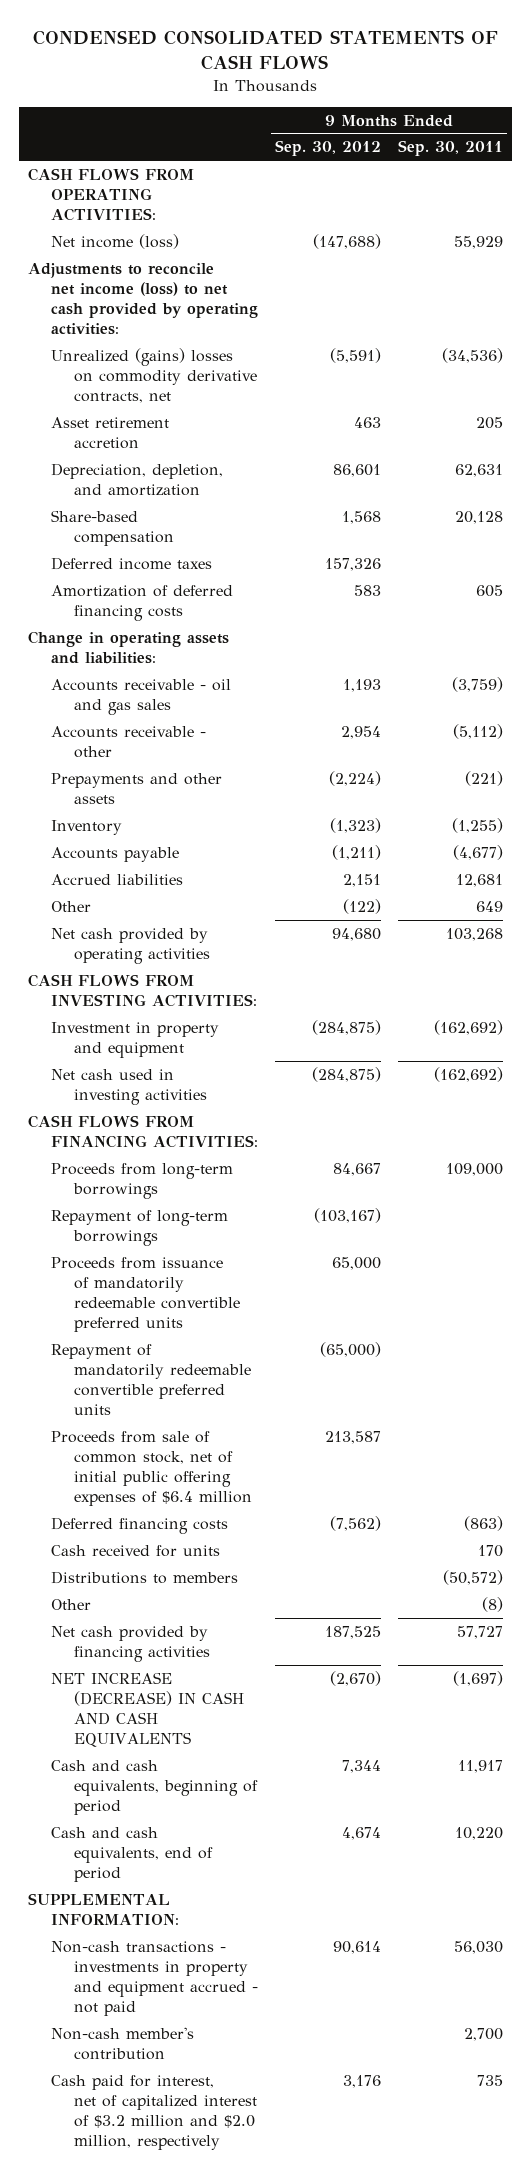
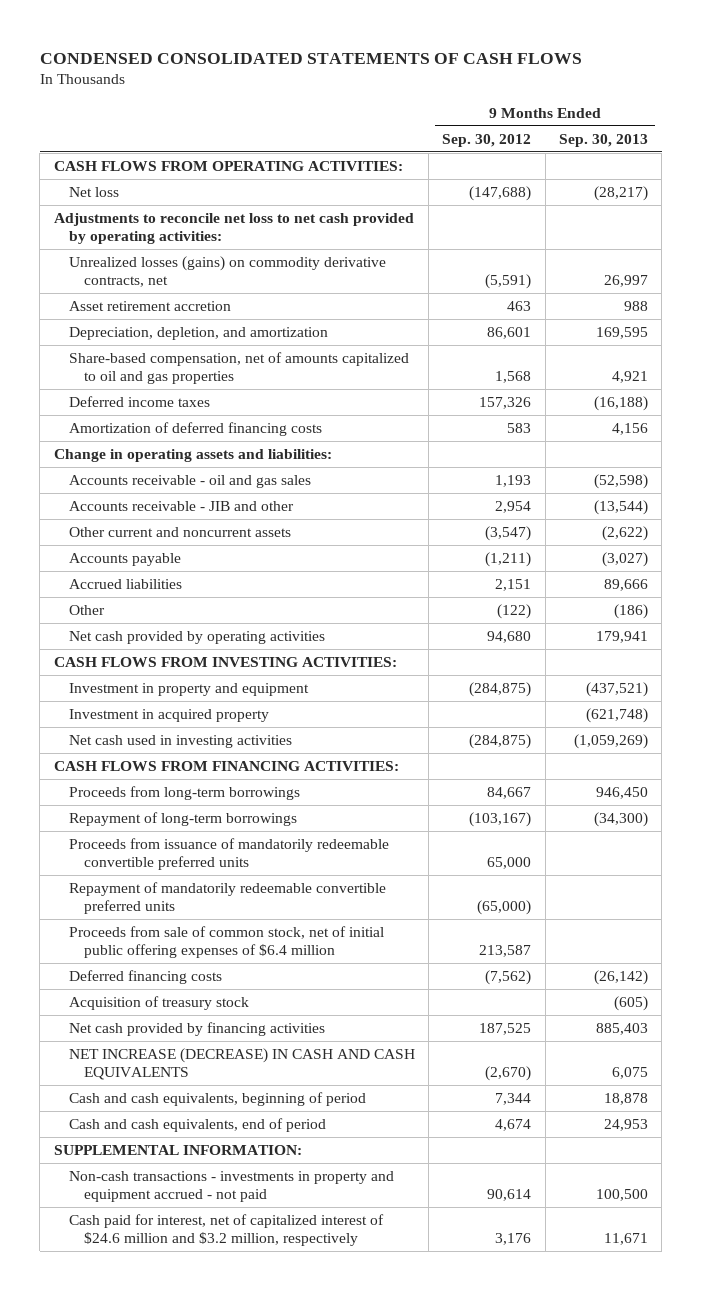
- | 9 Months Ended Sep. 30, 2012 | 9 Months Ended Sep. 30, 2011
+ | 9 Months Ended Sep. 30, 2012 | 9 Months Ended Sep. 30, 2013
- Net income (loss) | (147,688) | 55,929
- Adjustments to reconcile net income (loss) to net cash provided by operating activities:
- Unrealized (gains) losses on commodity derivative contracts, net | (5,591) | (34,536)
+ Net loss | (147,688) | (28,217)
+ Adjustments to reconcile net loss to net cash provided by operating activities:
+ Unrealized losses (gains) on commodity derivative contracts, net | (5,591) | 26,997
- Share-based compensation | 1,568 | 20,128
+ Share-based compensation, net of amounts capitalized to oil and gas properties | 1,568 | 4,921
- Accounts receivable - other | 2,954 | (5,112)
- Prepayments and other assets | (2,224) | (221)
- Inventory | (1,323) | (1,255)
+ Accounts receivable - JIB and other | 2,954 | (13,544)
+ Other current and noncurrent assets | (3,547) | (2,622)
+ Investment in acquired property | | (621,748)
- Cash received for units | | 170
- Distributions to members | | (50,572)
- Other | | (8)
+ Acquisition of treasury stock | | (605)
- Non-cash member's contribution | | 2,700
- Cash paid for interest, net of capitalized interest of $3.2 million and $2.0 million, respectively | 3,176 | 735
+ Cash paid for interest, net of capitalized interest of $24.6 million and $3.2 million, respectively | 3,176 | 11,671

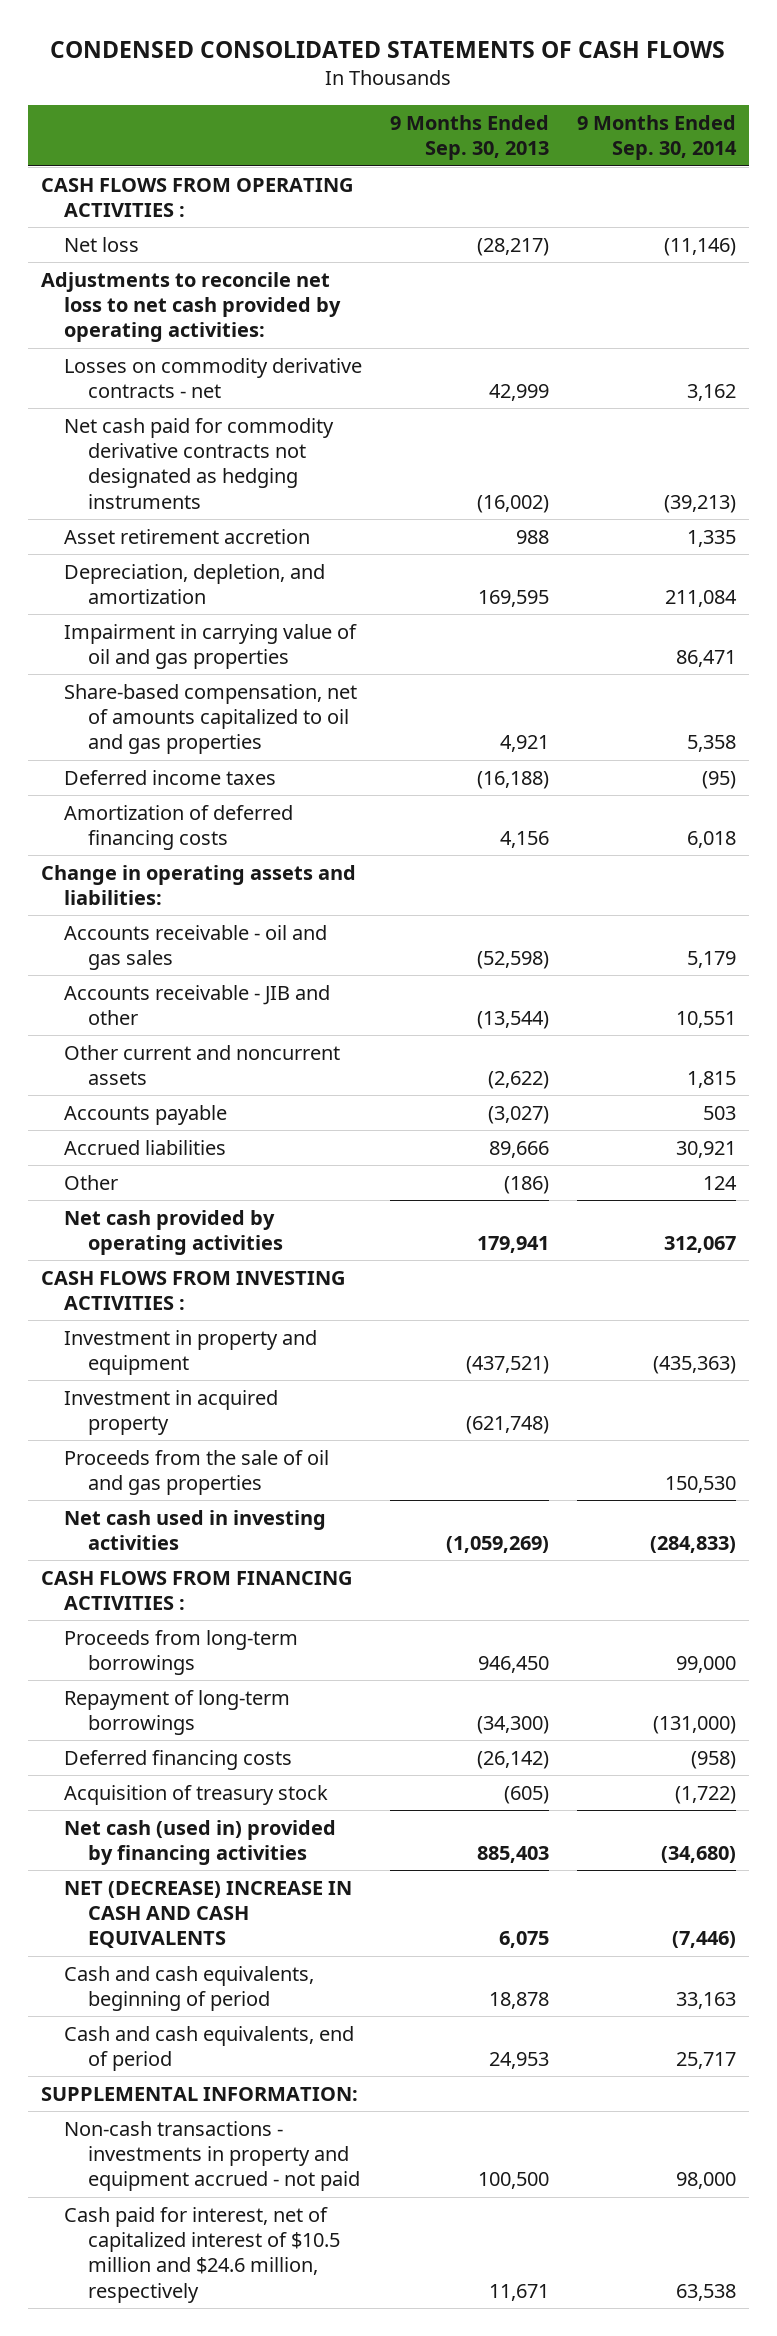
- | 9 Months Ended Sep. 30, 2012 | 9 Months Ended Sep. 30, 2013
+ | 9 Months Ended Sep. 30, 2013 | 9 Months Ended Sep. 30, 2014
- CASH FLOWS FROM OPERATING ACTIVITIES:
+ CASH FLOWS FROM OPERATING ACTIVITIES :
- Unrealized losses (gains) on commodity derivative contracts, net | (5,591) | 26,997
+ Losses on commodity derivative contracts - net | 42,999 | 3,162
+ Net cash paid for commodity derivative contracts not designated as hedging instruments | (16,002) | (39,213)
+ Impairment in carrying value of oil and gas properties | | 86,471
- CASH FLOWS FROM INVESTING ACTIVITIES:
+ CASH FLOWS FROM INVESTING ACTIVITIES :
+ Proceeds from the sale of oil and gas properties | | 150,530
- CASH FLOWS FROM FINANCING ACTIVITIES:
+ CASH FLOWS FROM FINANCING ACTIVITIES :
- Proceeds from issuance of mandatorily redeemable convertible preferred units | 65,000 |
- Repayment of mandatorily redeemable convertible preferred units | (65,000) |
- Proceeds from sale of common stock, net of initial public offering expenses of $6.4 million | 213,587 |
- Net cash provided by financing activities | 187,525 | 885,403
- NET INCREASE (DECREASE) IN CASH AND CASH EQUIVALENTS | (2,670) | 6,075
+ Net cash (used in) provided by financing activities | 885,403 | (34,680)
+ NET (DECREASE) INCREASE IN CASH AND CASH EQUIVALENTS | 6,075 | (7,446)
- Cash paid for interest, net of capitalized interest of $24.6 million and $3.2 million, respectively | 3,176 | 11,671
+ Cash paid for interest, net of capitalized interest of $10.5 million and $24.6 million, respectively | 11,671 | 63,538

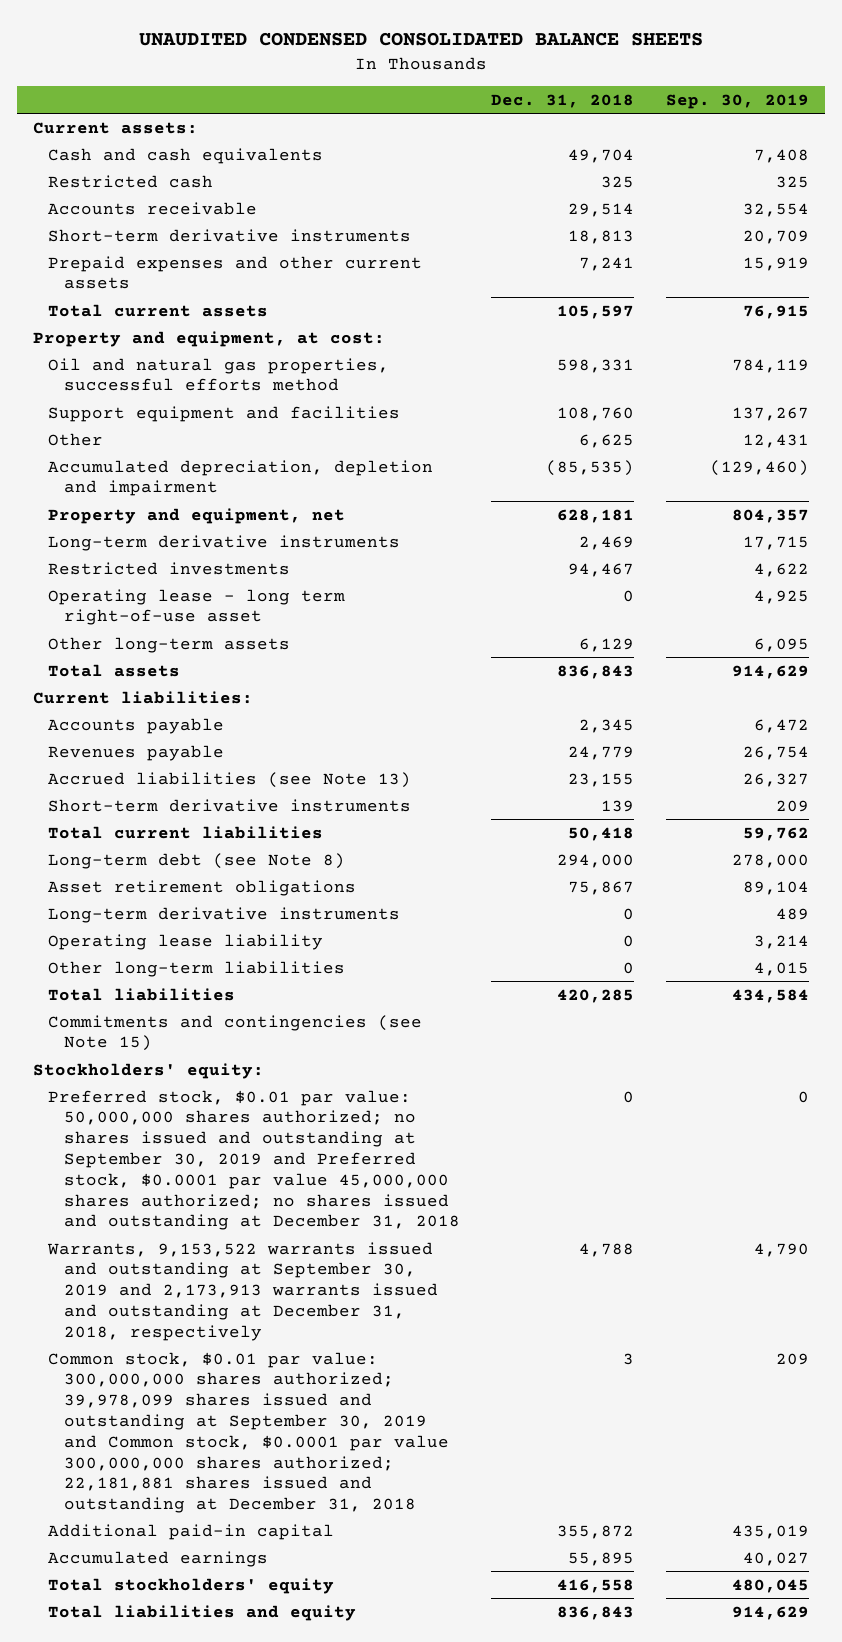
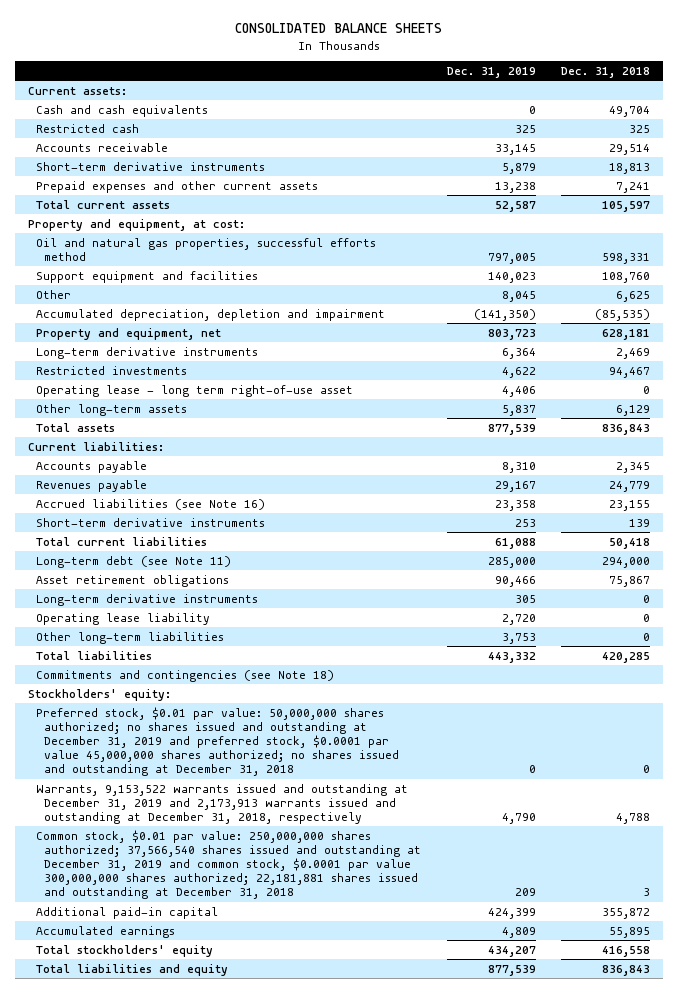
- UNAUDITED CONDENSED CONSOLIDATED BALANCE SHEETS
+ CONSOLIDATED BALANCE SHEETS
- | Dec. 31, 2018 | Sep. 30, 2019
+ | Dec. 31, 2019 | Dec. 31, 2018
- Accrued liabilities (see Note 13) | 23,155 | 26,327
+ Accrued liabilities (see Note 16) | 23,358 | 23,155
- Long-term debt (see Note 8) | 294,000 | 278,000
+ Long-term debt (see Note 11) | 285,000 | 294,000
- Commitments and contingencies (see Note 15)
+ Commitments and contingencies (see Note 18)
- Preferred stock, $0.01 par value: 50,000,000 shares authorized; no shares issued and outstanding at September 30, 2019 and Preferred stock, $0.0001 par value 45,000,000 shares authorized; no shares issued and outstanding at December 31, 2018 | 0 | 0
- Warrants, 9,153,522 warrants issued and outstanding at September 30, 2019 and 2,173,913 warrants issued and outstanding at December 31, 2018, respectively | 4,788 | 4,790
- Common stock, $0.01 par value: 300,000,000 shares authorized; 39,978,099 shares issued and outstanding at September 30, 2019 and Common stock, $0.0001 par value 300,000,000 shares authorized; 22,181,881 shares issued and outstanding at December 31, 2018 | 3 | 209
+ Preferred stock, $0.01 par value: 50,000,000 shares authorized; no shares issued and outstanding at December 31, 2019 and preferred stock, $0.0001 par value 45,000,000 shares authorized; no shares issued and outstanding at December 31, 2018 | 0 | 0
+ Warrants, 9,153,522 warrants issued and outstanding at December 31, 2019 and 2,173,913 warrants issued and outstanding at December 31, 2018, respectively | 4,790 | 4,788
+ Common stock, $0.01 par value: 250,000,000 shares authorized; 37,566,540 shares issued and outstanding at December 31, 2019 and common stock, $0.0001 par value 300,000,000 shares authorized; 22,181,881 shares issued and outstanding at December 31, 2018 | 209 | 3

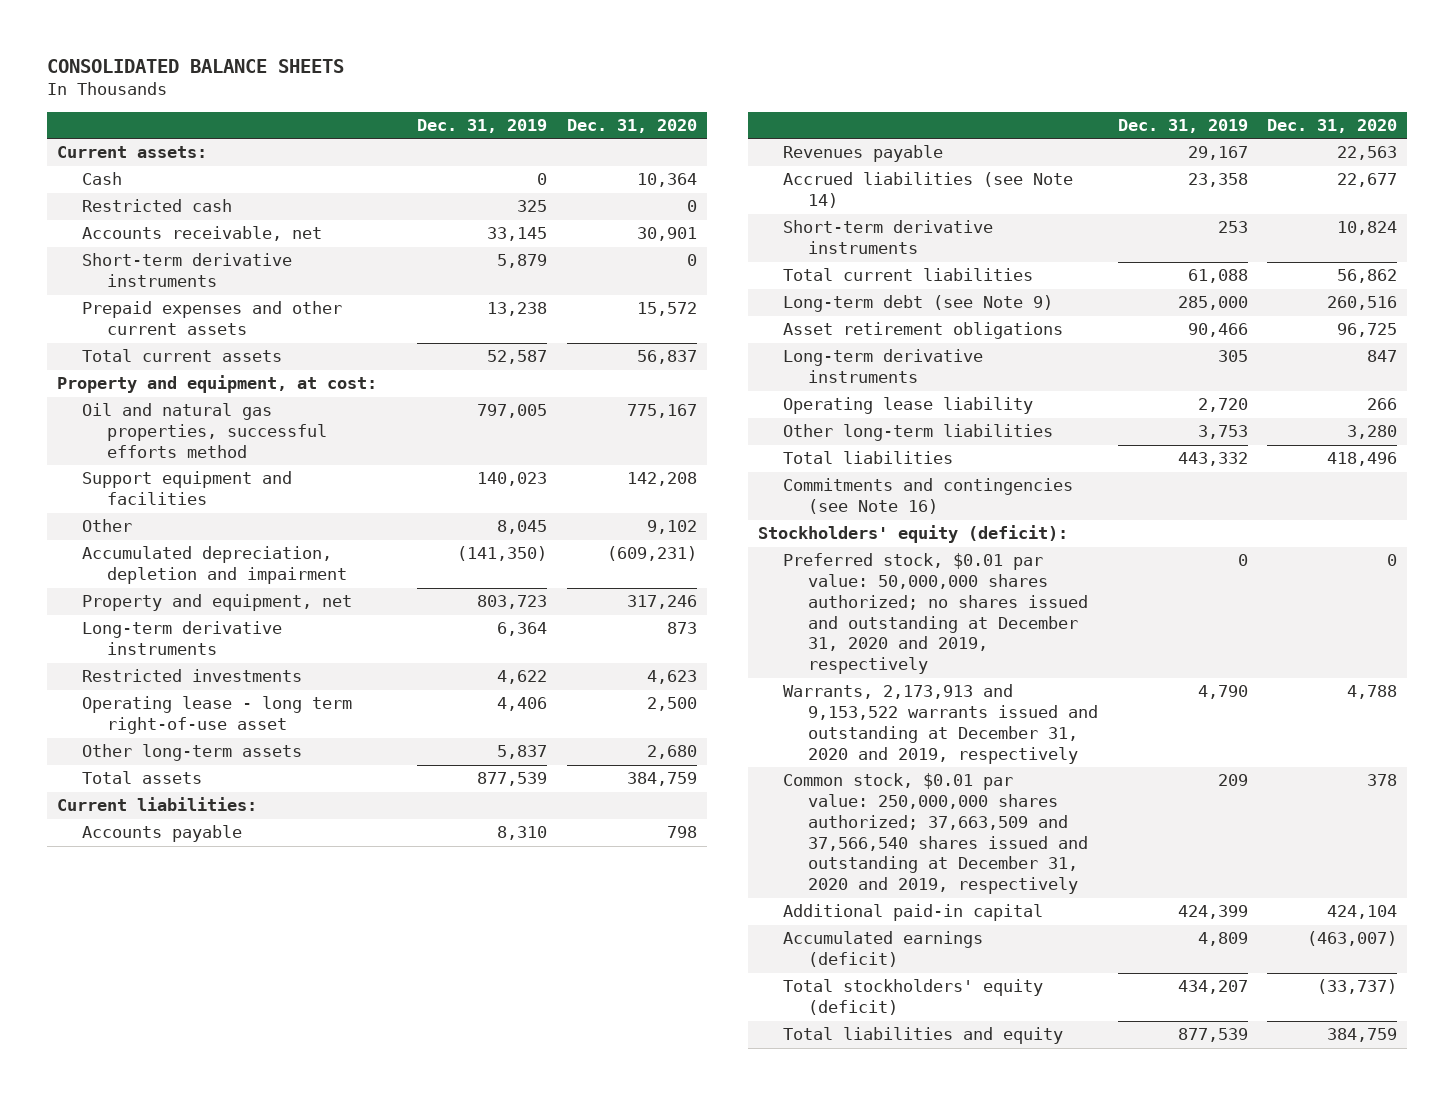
- | Dec. 31, 2019 | Dec. 31, 2018
+ | Dec. 31, 2019 | Dec. 31, 2020
- Cash and cash equivalents | 0 | 49,704
+ Cash | 0 | 10,364
- Accounts receivable | 33,145 | 29,514
+ Accounts receivable, net | 33,145 | 30,901
- Accrued liabilities (see Note 16) | 23,358 | 23,155
+ Accrued liabilities (see Note 14) | 23,358 | 22,677
- Long-term debt (see Note 11) | 285,000 | 294,000
+ Long-term debt (see Note 9) | 285,000 | 260,516
- Commitments and contingencies (see Note 18)
- Stockholders' equity:
- Preferred stock, $0.01 par value: 50,000,000 shares authorized; no shares issued and outstanding at December 31, 2019 and preferred stock, $0.0001 par value 45,000,000 shares authorized; no shares issued and outstanding at December 31, 2018 | 0 | 0
- Warrants, 9,153,522 warrants issued and outstanding at December 31, 2019 and 2,173,913 warrants issued and outstanding at December 31, 2018, respectively | 4,790 | 4,788
- Common stock, $0.01 par value: 250,000,000 shares authorized; 37,566,540 shares issued and outstanding at December 31, 2019 and common stock, $0.0001 par value 300,000,000 shares authorized; 22,181,881 shares issued and outstanding at December 31, 2018 | 209 | 3
+ Commitments and contingencies (see Note 16)
+ Stockholders' equity (deficit):
+ Preferred stock, $0.01 par value: 50,000,000 shares authorized; no shares issued and outstanding at December 31, 2020 and 2019, respectively | 0 | 0
+ Warrants, 2,173,913 and 9,153,522 warrants issued and outstanding at December 31, 2020 and 2019, respectively | 4,790 | 4,788
+ Common stock, $0.01 par value: 250,000,000 shares authorized; 37,663,509 and 37,566,540 shares issued and outstanding at December 31, 2020 and 2019, respectively | 209 | 378
- Accumulated earnings | 4,809 | 55,895
- Total stockholders' equity | 434,207 | 416,558
+ Accumulated earnings (deficit) | 4,809 | (463,007)
+ Total stockholders' equity (deficit) | 434,207 | (33,737)

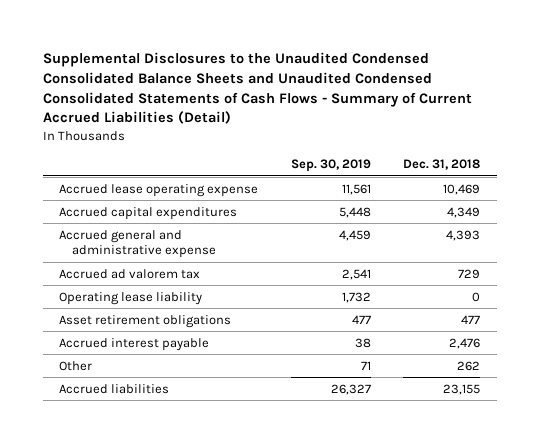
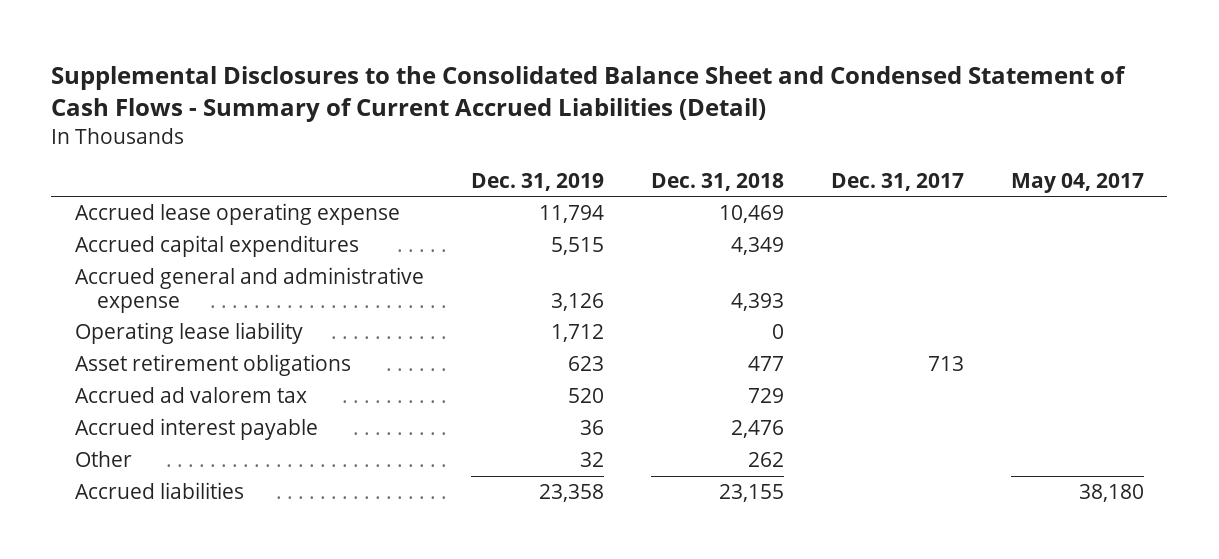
- Supplemental Disclosures to the Unaudited Condensed Consolidated Balance Sheets and Unaudited Condensed Consolidated Statements of Cash Flows - Summary of Current Accrued Liabilities (Detail)
+ Supplemental Disclosures to the Consolidated Balance Sheet and Condensed Statement of Cash Flows - Summary of Current Accrued Liabilities (Detail)
- | Sep. 30, 2019 | Dec. 31, 2018
+ | Dec. 31, 2019 | Dec. 31, 2018 | Dec. 31, 2017 | May 04, 2017
moved down: Accrued ad valorem tax | 520 | 729 | |

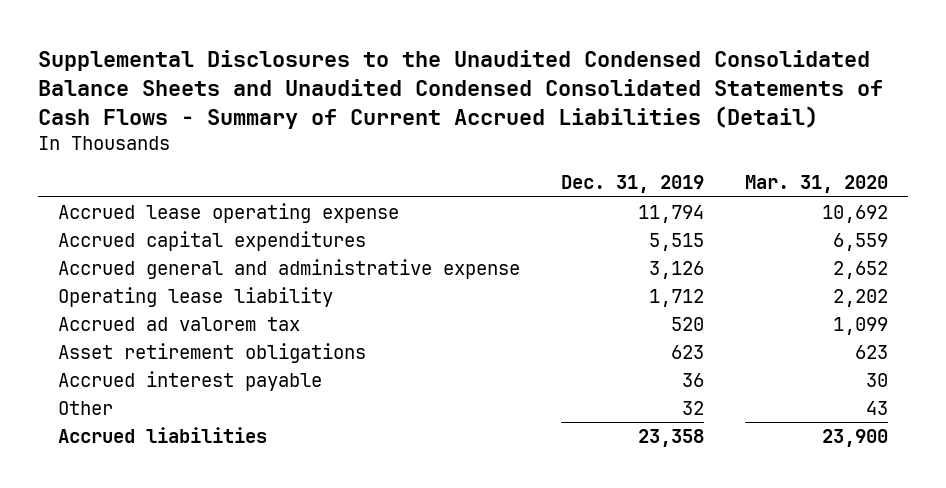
- Supplemental Disclosures to the Consolidated Balance Sheet and Condensed Statement of Cash Flows - Summary of Current Accrued Liabilities (Detail)
+ Supplemental Disclosures to the Unaudited Condensed Consolidated Balance Sheets and Unaudited Condensed Consolidated Statements of Cash Flows - Summary of Current Accrued Liabilities (Detail)
- | Dec. 31, 2019 | Dec. 31, 2018 | Dec. 31, 2017 | May 04, 2017
+ | Dec. 31, 2019 | Mar. 31, 2020
moved down: Asset retirement obligations | 623 | 623

